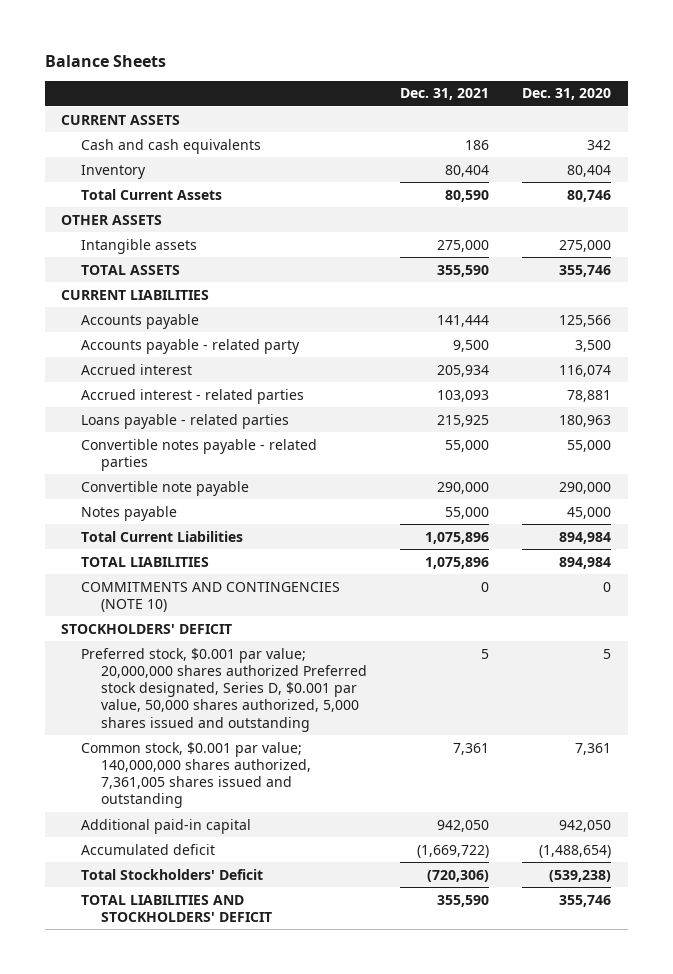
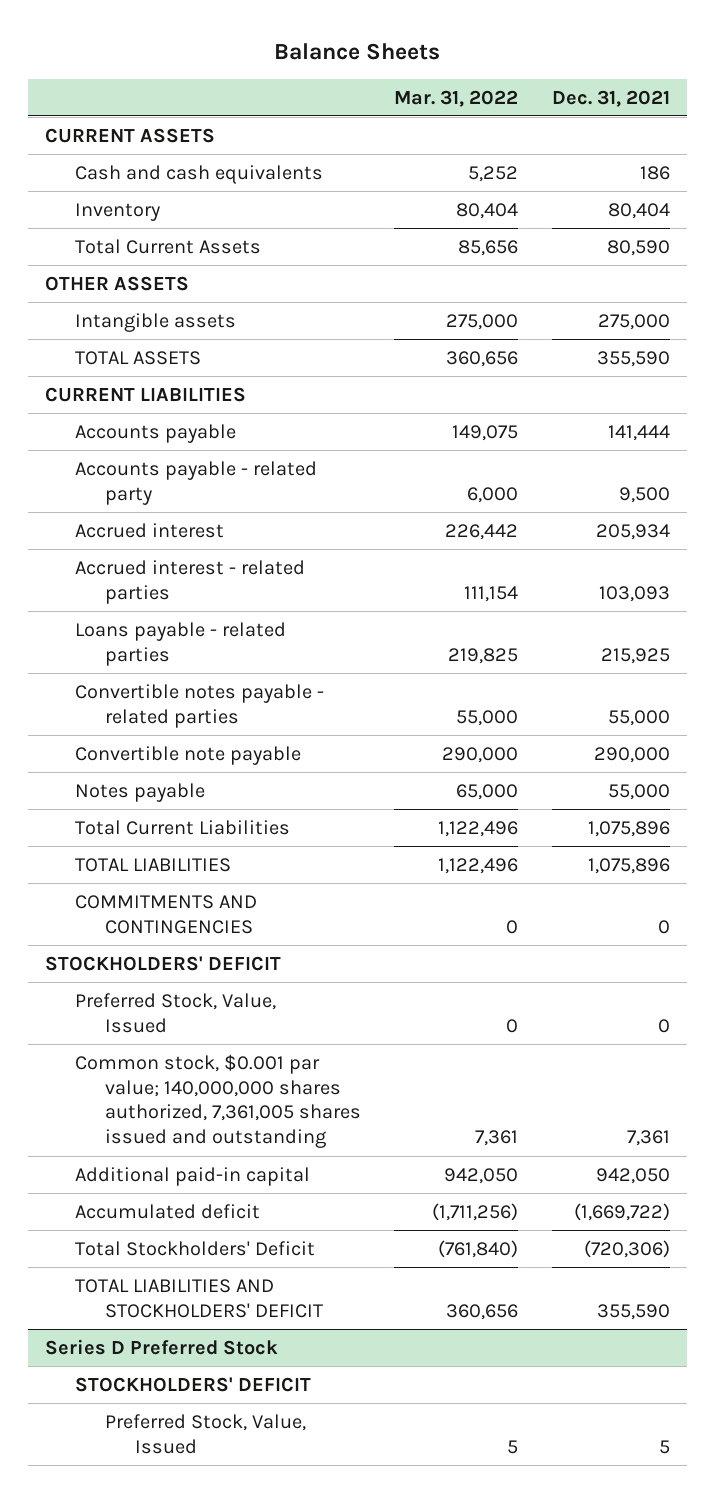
- | Dec. 31, 2021 | Dec. 31, 2020
+ | Mar. 31, 2022 | Dec. 31, 2021
- COMMITMENTS AND CONTINGENCIES (NOTE 10) | 0 | 0
+ COMMITMENTS AND CONTINGENCIES | 0 | 0
- Preferred stock, $0.001 par value; 20,000,000 shares authorized Preferred stock designated, Series D, $0.001 par value, 50,000 shares authorized, 5,000 shares issued and outstanding | 5 | 5
+ Preferred Stock, Value, Issued | 0 | 0
+ Series D Preferred Stock
+ STOCKHOLDERS' DEFICIT
+ Preferred Stock, Value, Issued | 5 | 5

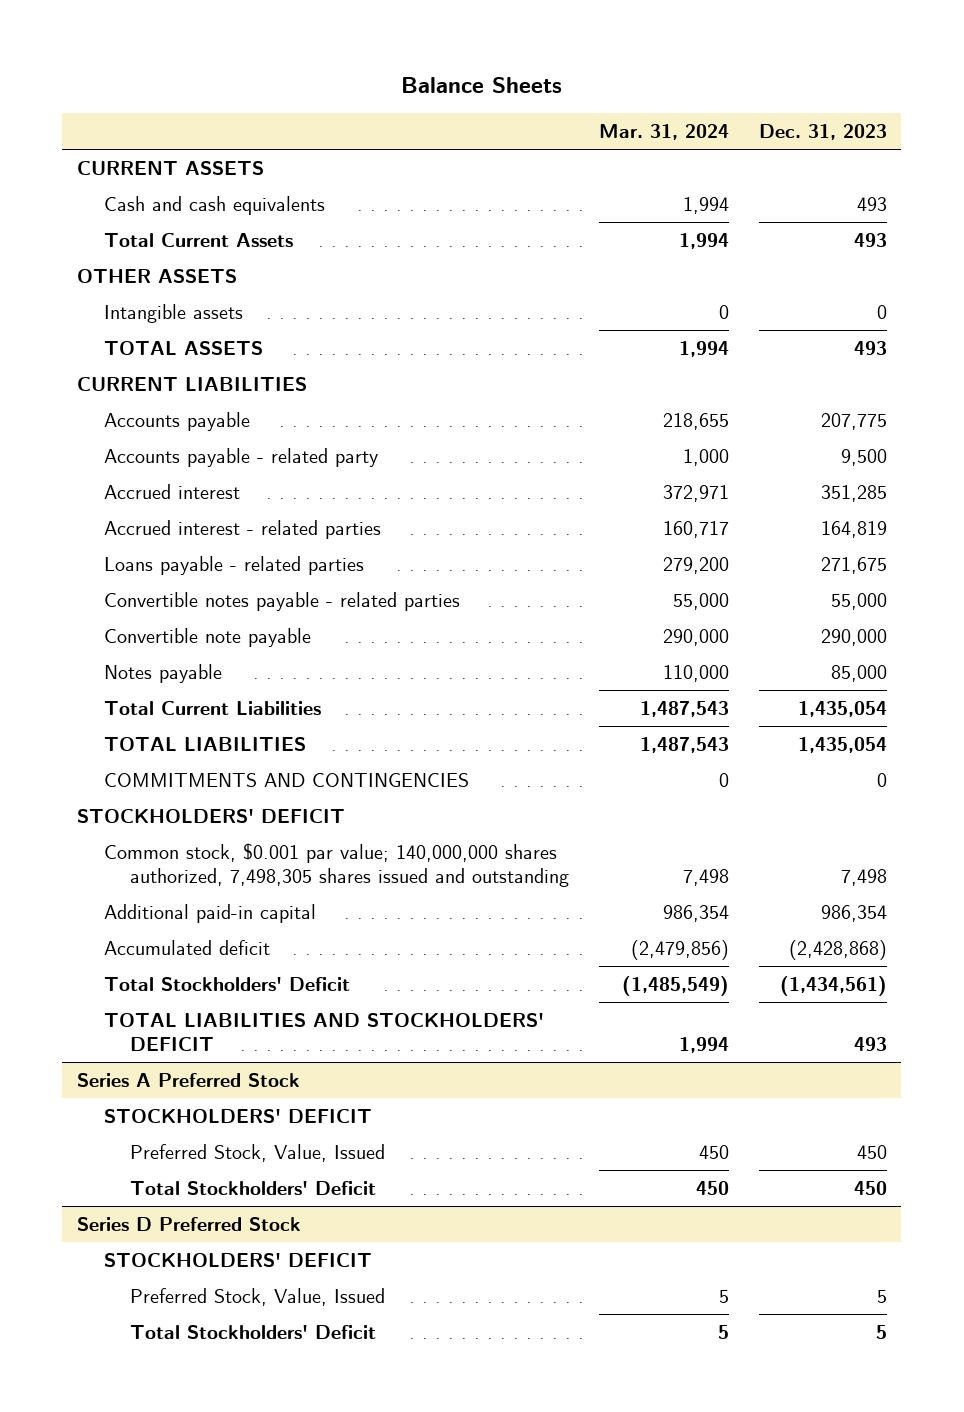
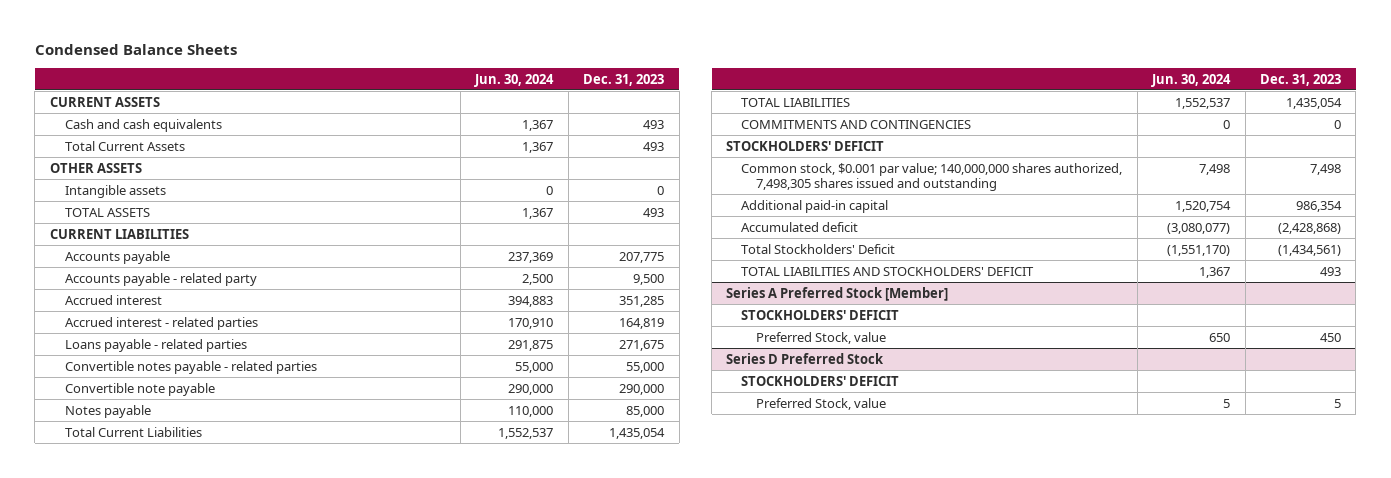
- Balance Sheets
+ Condensed Balance Sheets
- | Mar. 31, 2024 | Dec. 31, 2023
+ | Jun. 30, 2024 | Dec. 31, 2023
- Series A Preferred Stock
+ Series A Preferred Stock [Member]
- Preferred Stock, Value, Issued | 450 | 450
- Total Stockholders' Deficit | 450 | 450
+ Preferred Stock, value | 650 | 450
@ Series D Preferred Stock
- Preferred Stock, Value, Issued | 5 | 5
- Total Stockholders' Deficit | 5 | 5
+ Preferred Stock, value | 5 | 5

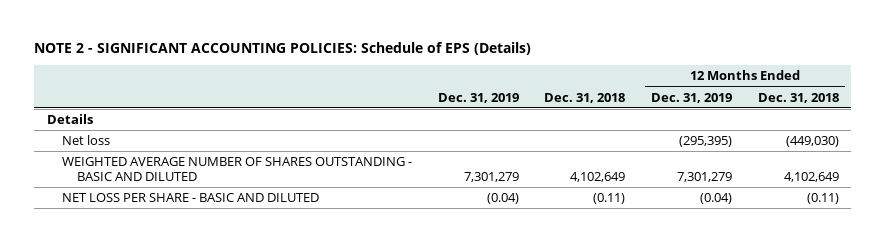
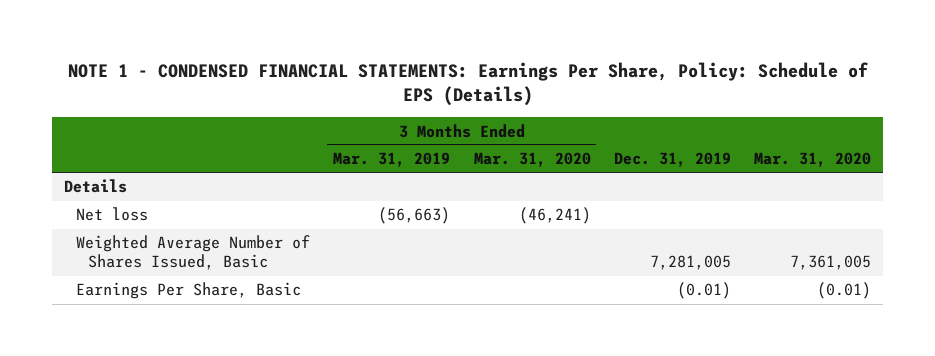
- NOTE 2 - SIGNIFICANT ACCOUNTING POLICIES: Schedule of EPS (Details)
+ NOTE 1 - CONDENSED FINANCIAL STATEMENTS: Earnings Per Share, Policy: Schedule of EPS (Details)
- | Dec. 31, 2019 | Dec. 31, 2018 | 12 Months Ended Dec. 31, 2019 | 12 Months Ended Dec. 31, 2018
+ | 3 Months Ended Mar. 31, 2019 | 3 Months Ended Mar. 31, 2020 | Dec. 31, 2019 | Mar. 31, 2020
- WEIGHTED AVERAGE NUMBER OF SHARES OUTSTANDING - BASIC AND DILUTED | 7,301,279 | 4,102,649 | 7,301,279 | 4,102,649
- NET LOSS PER SHARE - BASIC AND DILUTED | (0.04) | (0.11) | (0.04) | (0.11)
+ Weighted Average Number of Shares Issued, Basic | | | 7,281,005 | 7,361,005
+ Earnings Per Share, Basic | | | (0.01) | (0.01)

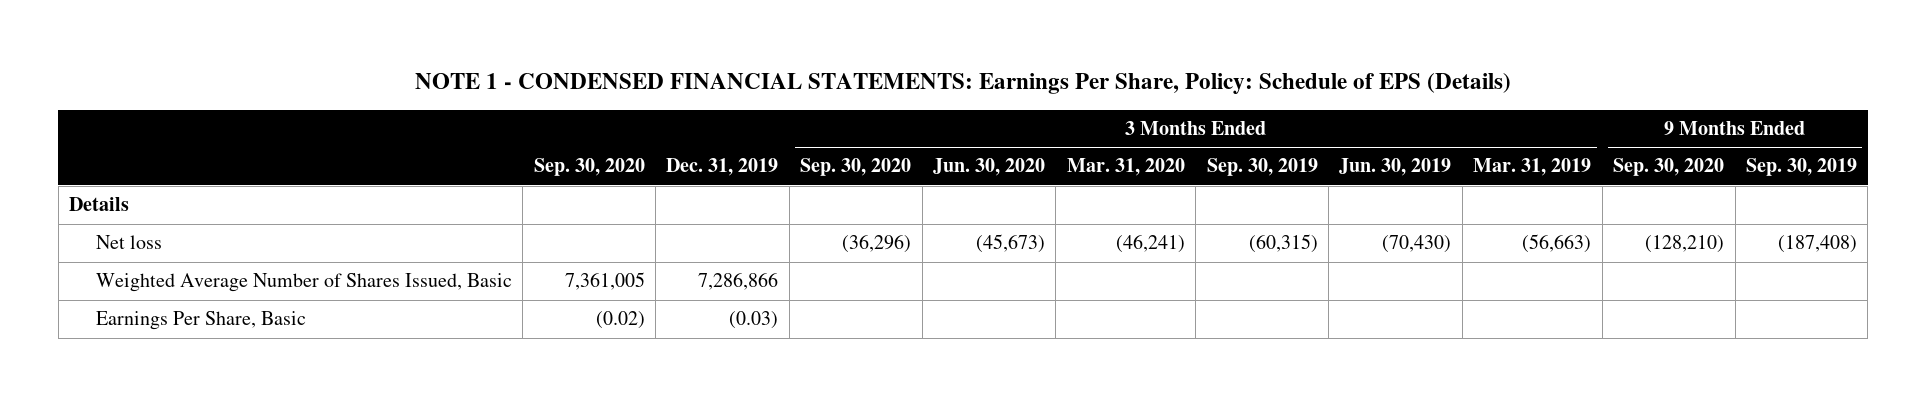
- | 3 Months Ended Mar. 31, 2019 | 3 Months Ended Mar. 31, 2020 | Dec. 31, 2019 | Mar. 31, 2020
+ | Sep. 30, 2020 | Dec. 31, 2019 | 3 Months Ended Sep. 30, 2020 | 3 Months Ended Jun. 30, 2020 | 3 Months Ended Mar. 31, 2020 | 3 Months Ended Sep. 30, 2019 | 3 Months Ended Jun. 30, 2019 | 3 Months Ended Mar. 31, 2019 | 9 Months Ended Sep. 30, 2020 | 9 Months Ended Sep. 30, 2019
- Weighted Average Number of Shares Issued, Basic | | | 7,281,005 | 7,361,005
- Earnings Per Share, Basic | | | (0.01) | (0.01)
+ Weighted Average Number of Shares Issued, Basic | 7,361,005 | 7,286,866 | | | | | | | |
+ Earnings Per Share, Basic | (0.02) | (0.03) | | | | | | | |

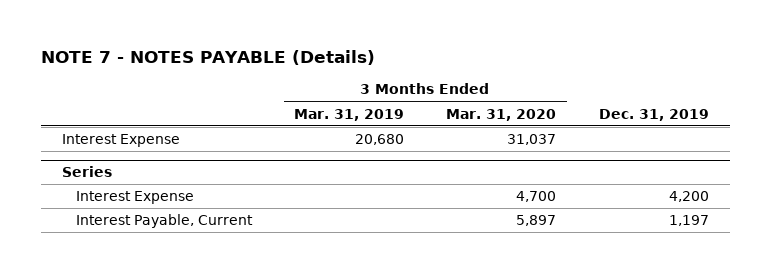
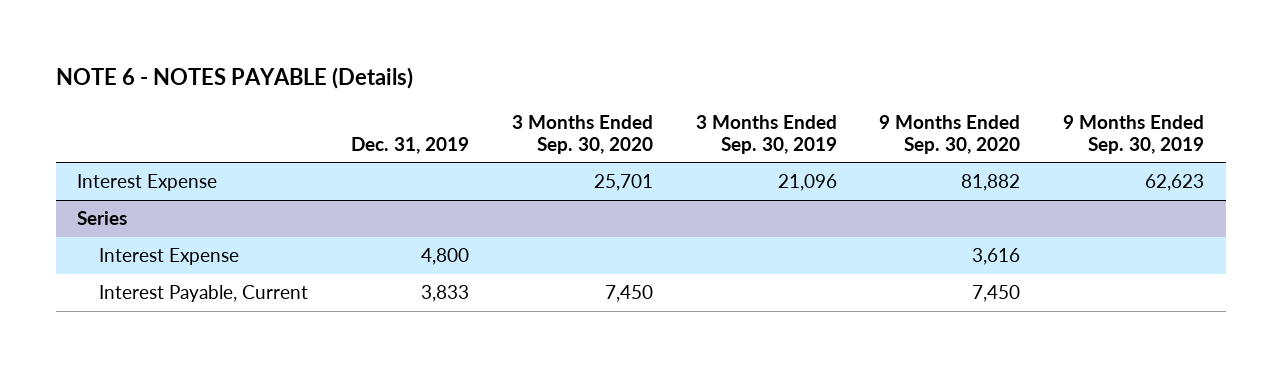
- NOTE 7 - NOTES PAYABLE (Details)
+ NOTE 6 - NOTES PAYABLE (Details)
- | 3 Months Ended Mar. 31, 2019 | 3 Months Ended Mar. 31, 2020 | Dec. 31, 2019
+ | Dec. 31, 2019 | 3 Months Ended Sep. 30, 2020 | 3 Months Ended Sep. 30, 2019 | 9 Months Ended Sep. 30, 2020 | 9 Months Ended Sep. 30, 2019
@ Series
- Interest Expense | | 4,700 | 4,200
- Interest Payable, Current | | 5,897 | 1,197
+ Interest Expense | 4,800 | | | 3,616 |
+ Interest Payable, Current | 3,833 | 7,450 | | 7,450 |

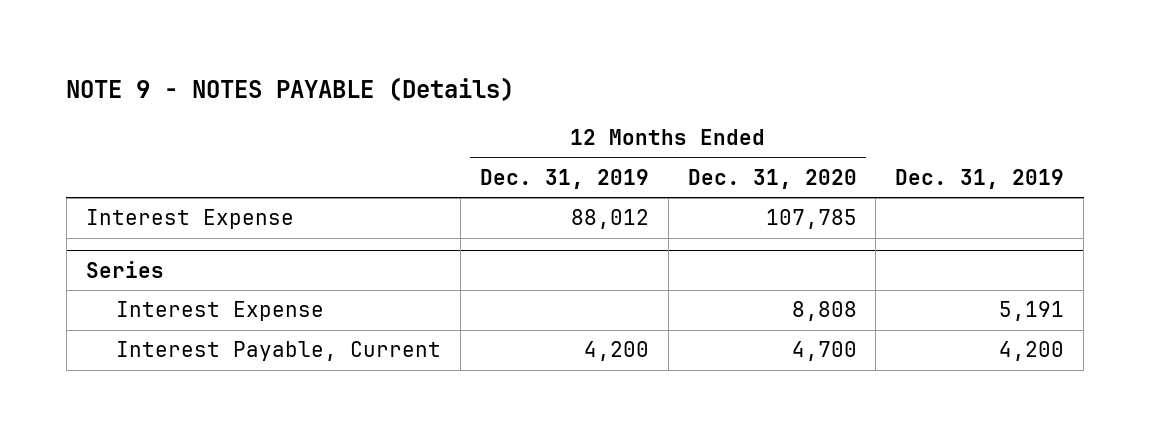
- NOTE 6 - NOTES PAYABLE (Details)
+ NOTE 9 - NOTES PAYABLE (Details)
- | Dec. 31, 2019 | 3 Months Ended Sep. 30, 2020 | 3 Months Ended Sep. 30, 2019 | 9 Months Ended Sep. 30, 2020 | 9 Months Ended Sep. 30, 2019
+ | 12 Months Ended Dec. 31, 2019 | 12 Months Ended Dec. 31, 2020 | Dec. 31, 2019
@ Series
- Interest Expense | 4,800 | | | 3,616 |
- Interest Payable, Current | 3,833 | 7,450 | | 7,450 |
+ Interest Expense | | 8,808 | 5,191
+ Interest Payable, Current | 4,200 | 4,700 | 4,200

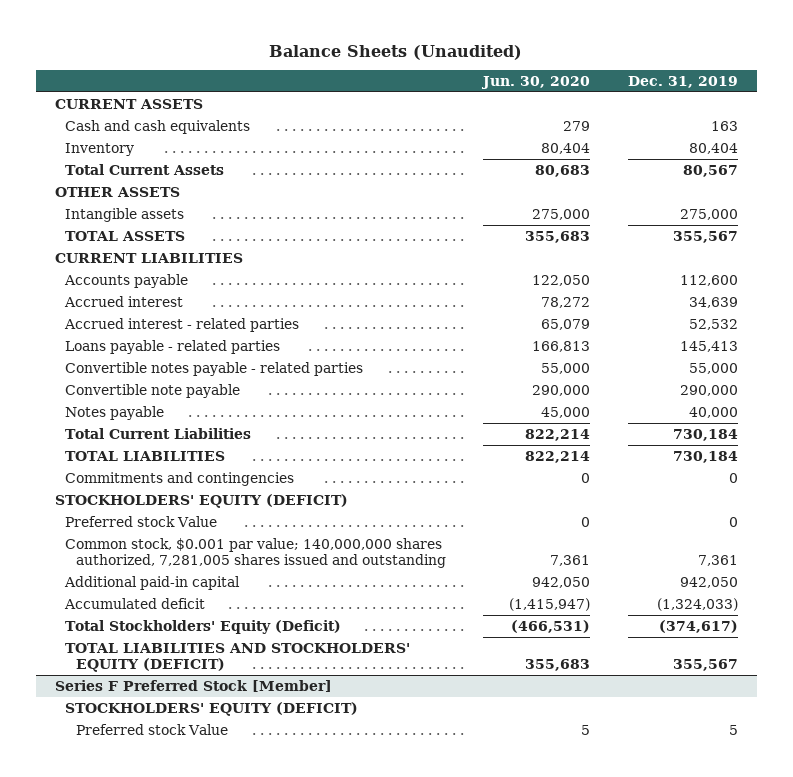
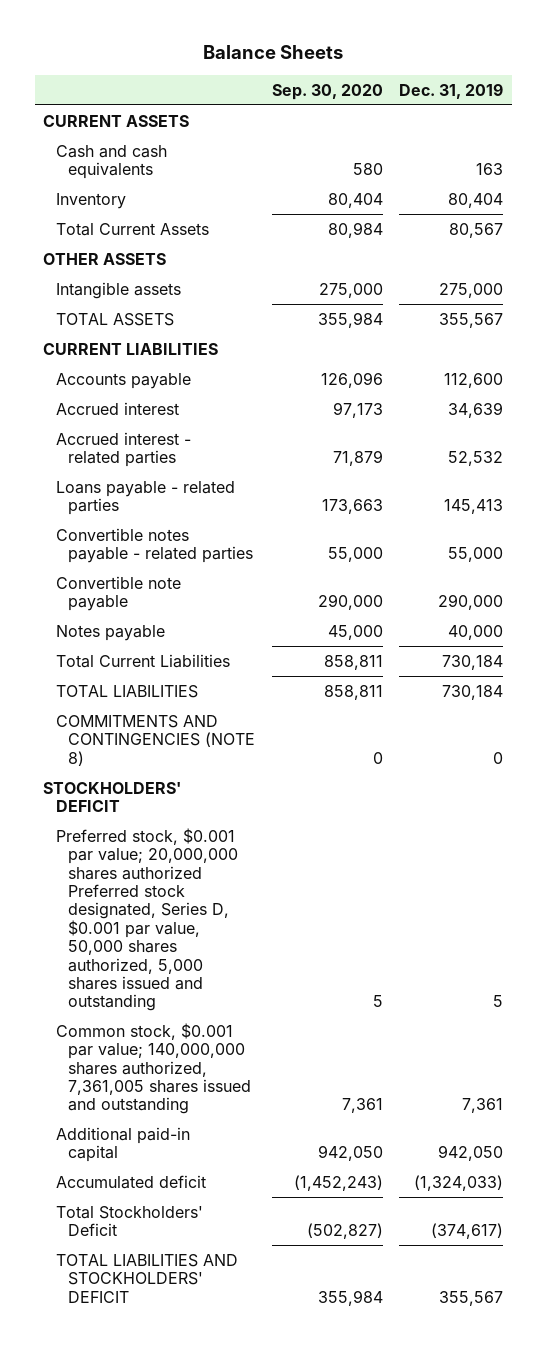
- Balance Sheets (Unaudited)
+ Balance Sheets
- | Jun. 30, 2020 | Dec. 31, 2019
+ | Sep. 30, 2020 | Dec. 31, 2019
- Commitments and contingencies | 0 | 0
- STOCKHOLDERS' EQUITY (DEFICIT)
- Preferred stock Value | 0 | 0
- Common stock, $0.001 par value; 140,000,000 shares authorized, 7,281,005 shares issued and outstanding | 7,361 | 7,361
+ COMMITMENTS AND CONTINGENCIES (NOTE 8) | 0 | 0
+ STOCKHOLDERS' DEFICIT
+ Preferred stock, $0.001 par value; 20,000,000 shares authorized Preferred stock designated, Series D, $0.001 par value, 50,000 shares authorized, 5,000 shares issued and outstanding | 5 | 5
+ Common stock, $0.001 par value; 140,000,000 shares authorized, 7,361,005 shares issued and outstanding | 7,361 | 7,361
- Total Stockholders' Equity (Deficit) | (466,531) | (374,617)
- TOTAL LIABILITIES AND STOCKHOLDERS' EQUITY (DEFICIT) | 355,683 | 355,567
- Series F Preferred Stock [Member]
- STOCKHOLDERS' EQUITY (DEFICIT)
- Preferred stock Value | 5 | 5
+ Total Stockholders' Deficit | (502,827) | (374,617)
+ TOTAL LIABILITIES AND STOCKHOLDERS' DEFICIT | 355,984 | 355,567

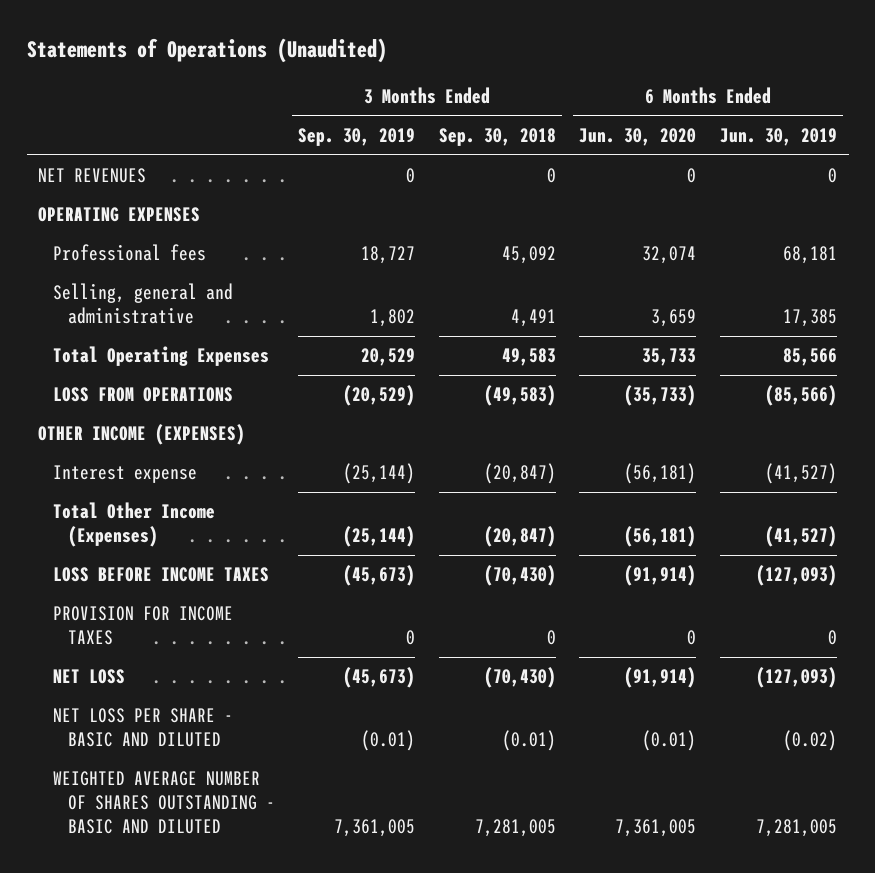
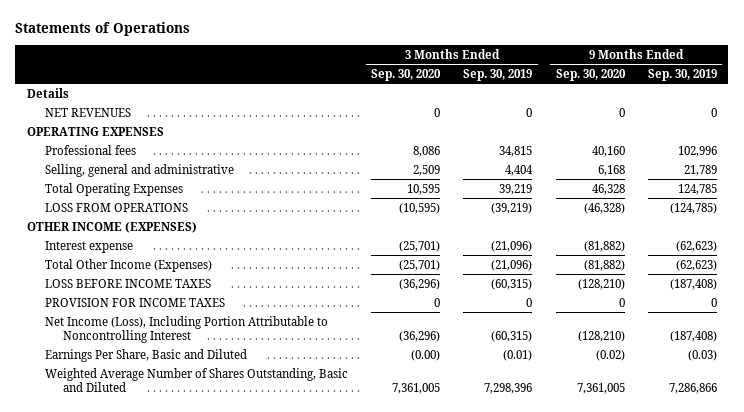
- Statements of Operations (Unaudited)
+ Statements of Operations
- | 3 Months Ended Sep. 30, 2019 | 3 Months Ended Sep. 30, 2018 | 6 Months Ended Jun. 30, 2020 | 6 Months Ended Jun. 30, 2019
+ | 3 Months Ended Sep. 30, 2020 | 3 Months Ended Sep. 30, 2019 | 9 Months Ended Sep. 30, 2020 | 9 Months Ended Sep. 30, 2019
+ Details
- Professional fees | 18,727 | 45,092 | 32,074 | 68,181
- Selling, general and administrative | 1,802 | 4,491 | 3,659 | 17,385
- Total Operating Expenses | 20,529 | 49,583 | 35,733 | 85,566
- LOSS FROM OPERATIONS | (20,529) | (49,583) | (35,733) | (85,566)
+ Professional fees | 8,086 | 34,815 | 40,160 | 102,996
+ Selling, general and administrative | 2,509 | 4,404 | 6,168 | 21,789
+ Total Operating Expenses | 10,595 | 39,219 | 46,328 | 124,785
+ LOSS FROM OPERATIONS | (10,595) | (39,219) | (46,328) | (124,785)
- Interest expense | (25,144) | (20,847) | (56,181) | (41,527)
- Total Other Income (Expenses) | (25,144) | (20,847) | (56,181) | (41,527)
- LOSS BEFORE INCOME TAXES | (45,673) | (70,430) | (91,914) | (127,093)
+ Interest expense | (25,701) | (21,096) | (81,882) | (62,623)
+ Total Other Income (Expenses) | (25,701) | (21,096) | (81,882) | (62,623)
+ LOSS BEFORE INCOME TAXES | (36,296) | (60,315) | (128,210) | (187,408)
- NET LOSS | (45,673) | (70,430) | (91,914) | (127,093)
- NET LOSS PER SHARE - BASIC AND DILUTED | (0.01) | (0.01) | (0.01) | (0.02)
- WEIGHTED AVERAGE NUMBER OF SHARES OUTSTANDING - BASIC AND DILUTED | 7,361,005 | 7,281,005 | 7,361,005 | 7,281,005
+ Net Income (Loss), Including Portion Attributable to Noncontrolling Interest | (36,296) | (60,315) | (128,210) | (187,408)
+ Earnings Per Share, Basic and Diluted | (0.00) | (0.01) | (0.02) | (0.03)
+ Weighted Average Number of Shares Outstanding, Basic and Diluted | 7,361,005 | 7,298,396 | 7,361,005 | 7,286,866

